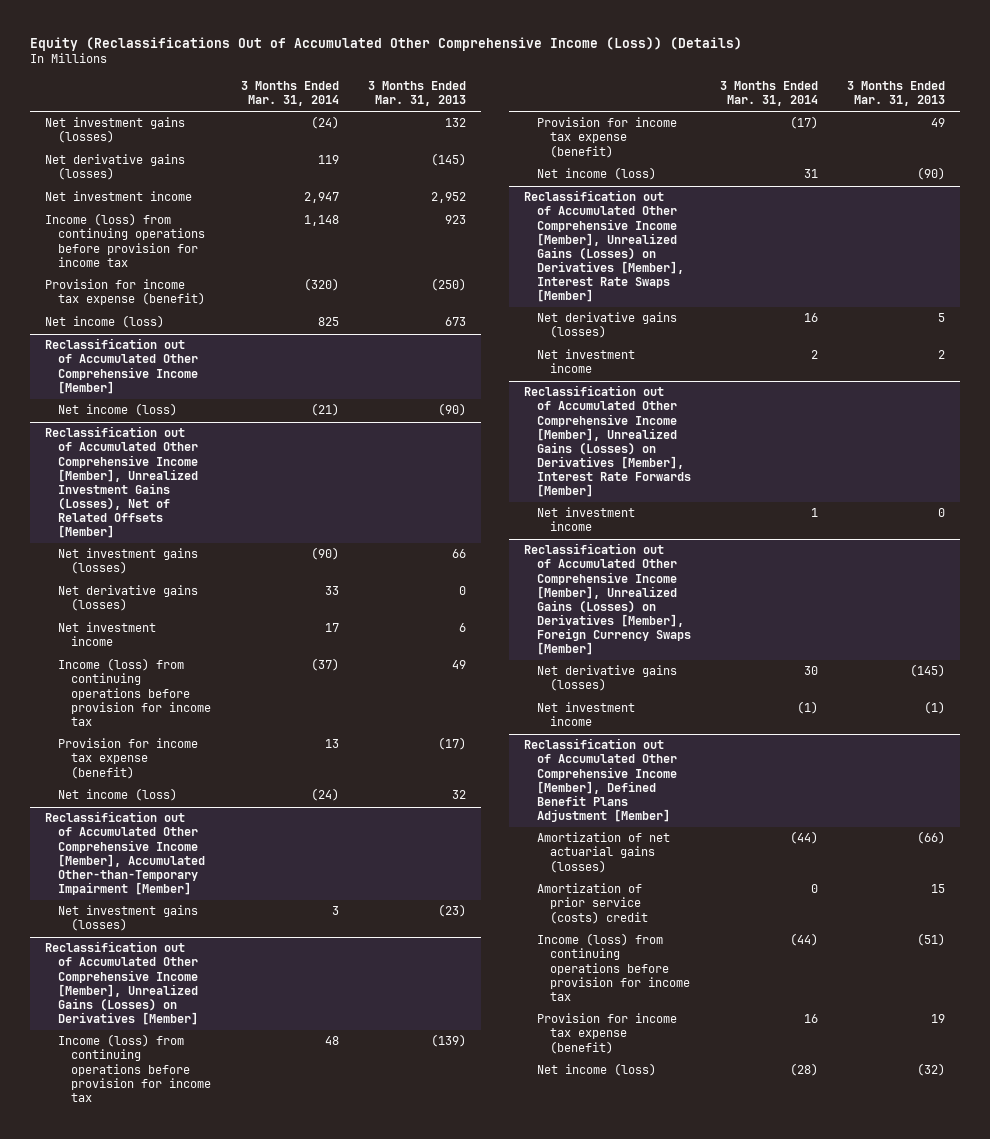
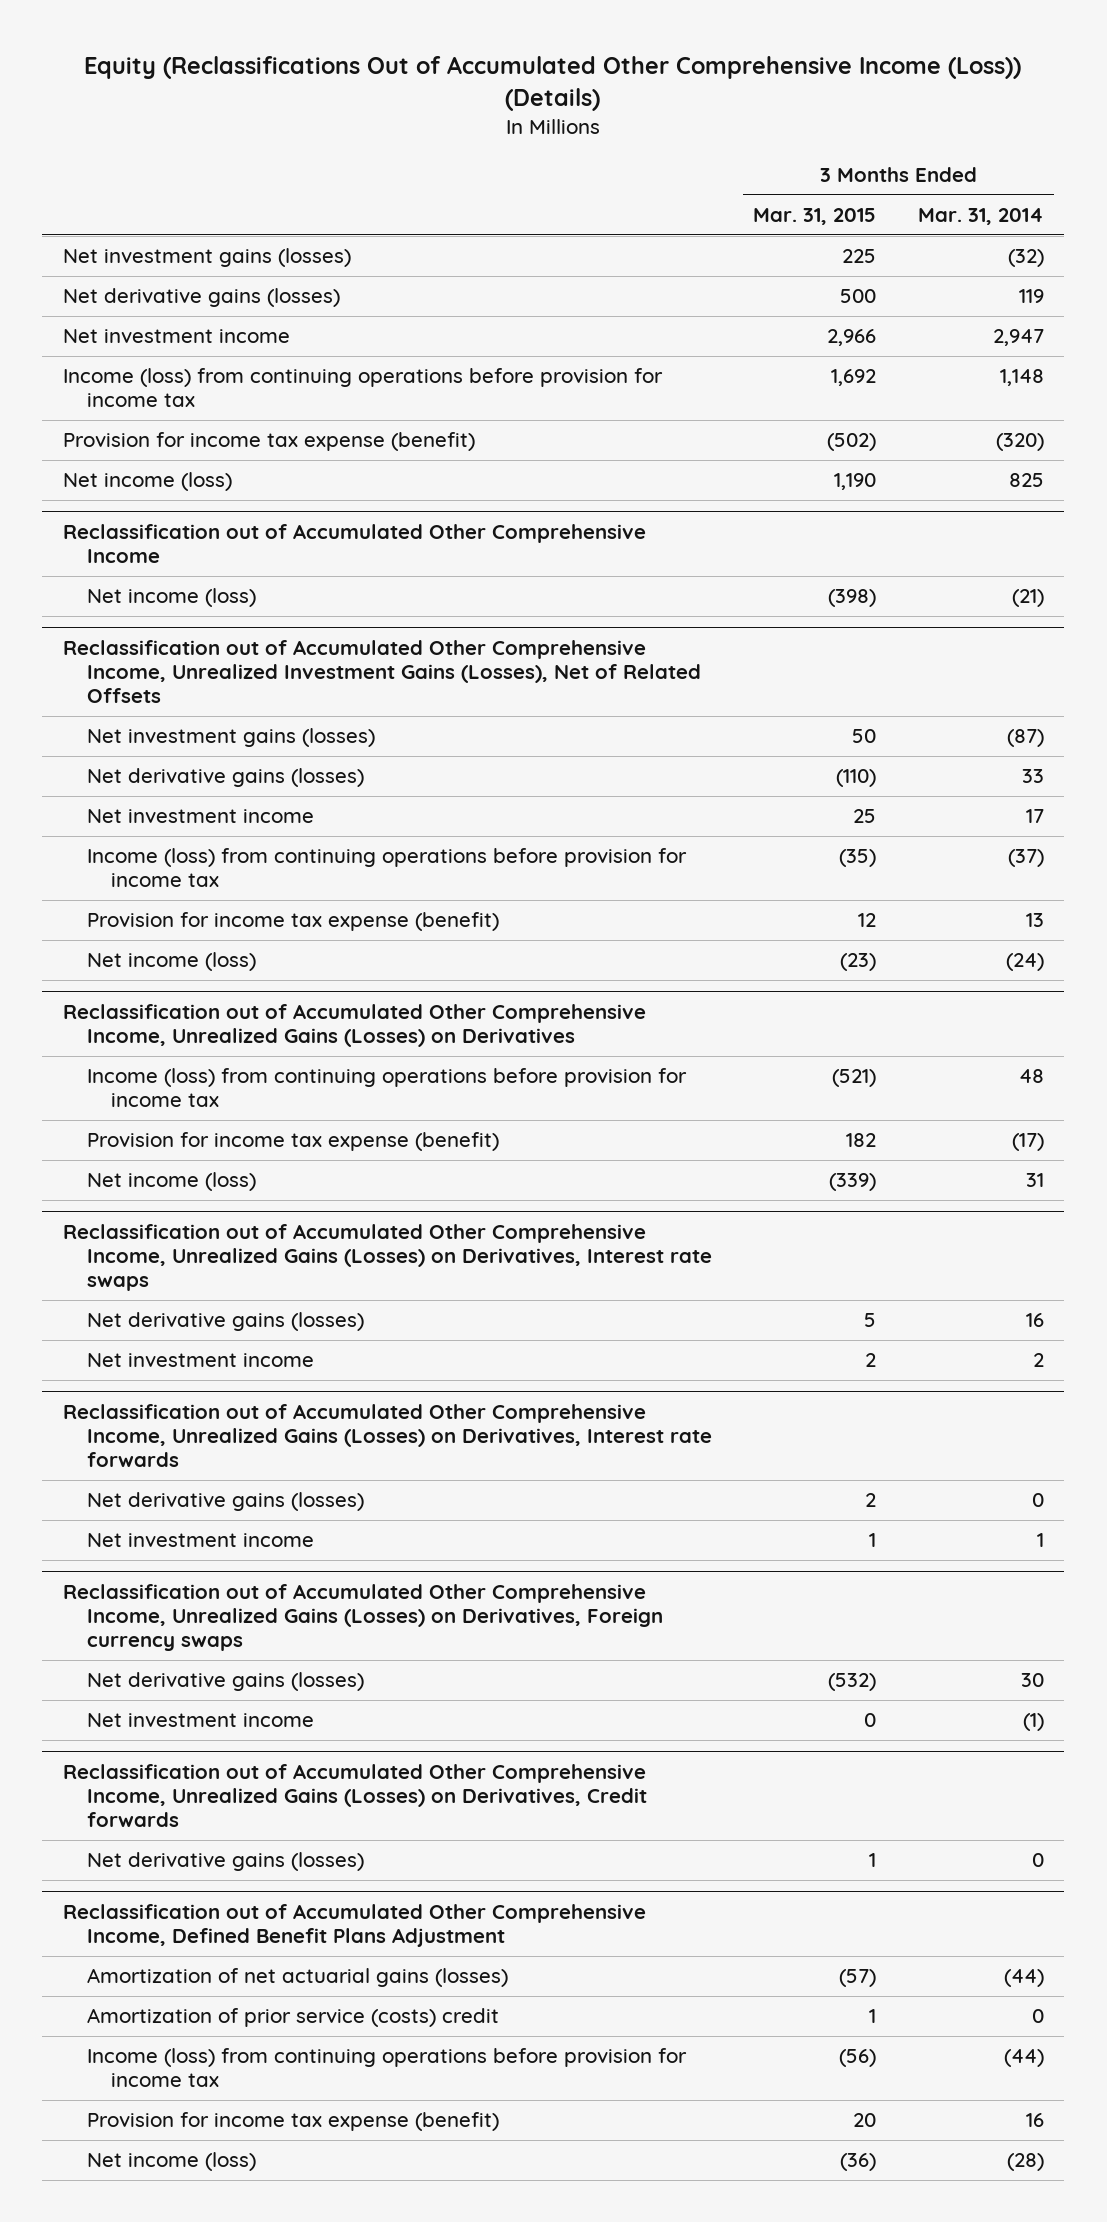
- | 3 Months Ended Mar. 31, 2014 | 3 Months Ended Mar. 31, 2013
+ | 3 Months Ended Mar. 31, 2015 | 3 Months Ended Mar. 31, 2014
- Net investment gains (losses) | (24) | 132
+ Net investment gains (losses) | 225 | (32)
- Reclassification out of Accumulated Other Comprehensive Income [Member]
+ Reclassification out of Accumulated Other Comprehensive Income
- Reclassification out of Accumulated Other Comprehensive Income [Member], Unrealized Investment Gains (Losses), Net of Related Offsets [Member]
- Net investment gains (losses) | (90) | 66
+ Reclassification out of Accumulated Other Comprehensive Income, Unrealized Investment Gains (Losses), Net of Related Offsets
+ Net investment gains (losses) | 50 | (87)
- Reclassification out of Accumulated Other Comprehensive Income [Member], Accumulated Other-than-Temporary Impairment [Member]
- Net investment gains (losses) | 3 | (23)
- Reclassification out of Accumulated Other Comprehensive Income [Member], Unrealized Gains (Losses) on Derivatives [Member]
+ Reclassification out of Accumulated Other Comprehensive Income, Unrealized Gains (Losses) on Derivatives
- Reclassification out of Accumulated Other Comprehensive Income [Member], Unrealized Gains (Losses) on Derivatives [Member], Interest Rate Swaps [Member]
+ Reclassification out of Accumulated Other Comprehensive Income, Unrealized Gains (Losses) on Derivatives, Interest rate swaps
- Reclassification out of Accumulated Other Comprehensive Income [Member], Unrealized Gains (Losses) on Derivatives [Member], Interest Rate Forwards [Member]
+ Reclassification out of Accumulated Other Comprehensive Income, Unrealized Gains (Losses) on Derivatives, Interest rate forwards
+ Net derivative gains (losses) | 2 | 0
- Reclassification out of Accumulated Other Comprehensive Income [Member], Unrealized Gains (Losses) on Derivatives [Member], Foreign Currency Swaps [Member]
+ Reclassification out of Accumulated Other Comprehensive Income, Unrealized Gains (Losses) on Derivatives, Foreign currency swaps
- Reclassification out of Accumulated Other Comprehensive Income [Member], Defined Benefit Plans Adjustment [Member]
+ Reclassification out of Accumulated Other Comprehensive Income, Unrealized Gains (Losses) on Derivatives, Credit forwards
+ Net derivative gains (losses) | 1 | 0
+ Reclassification out of Accumulated Other Comprehensive Income, Defined Benefit Plans Adjustment

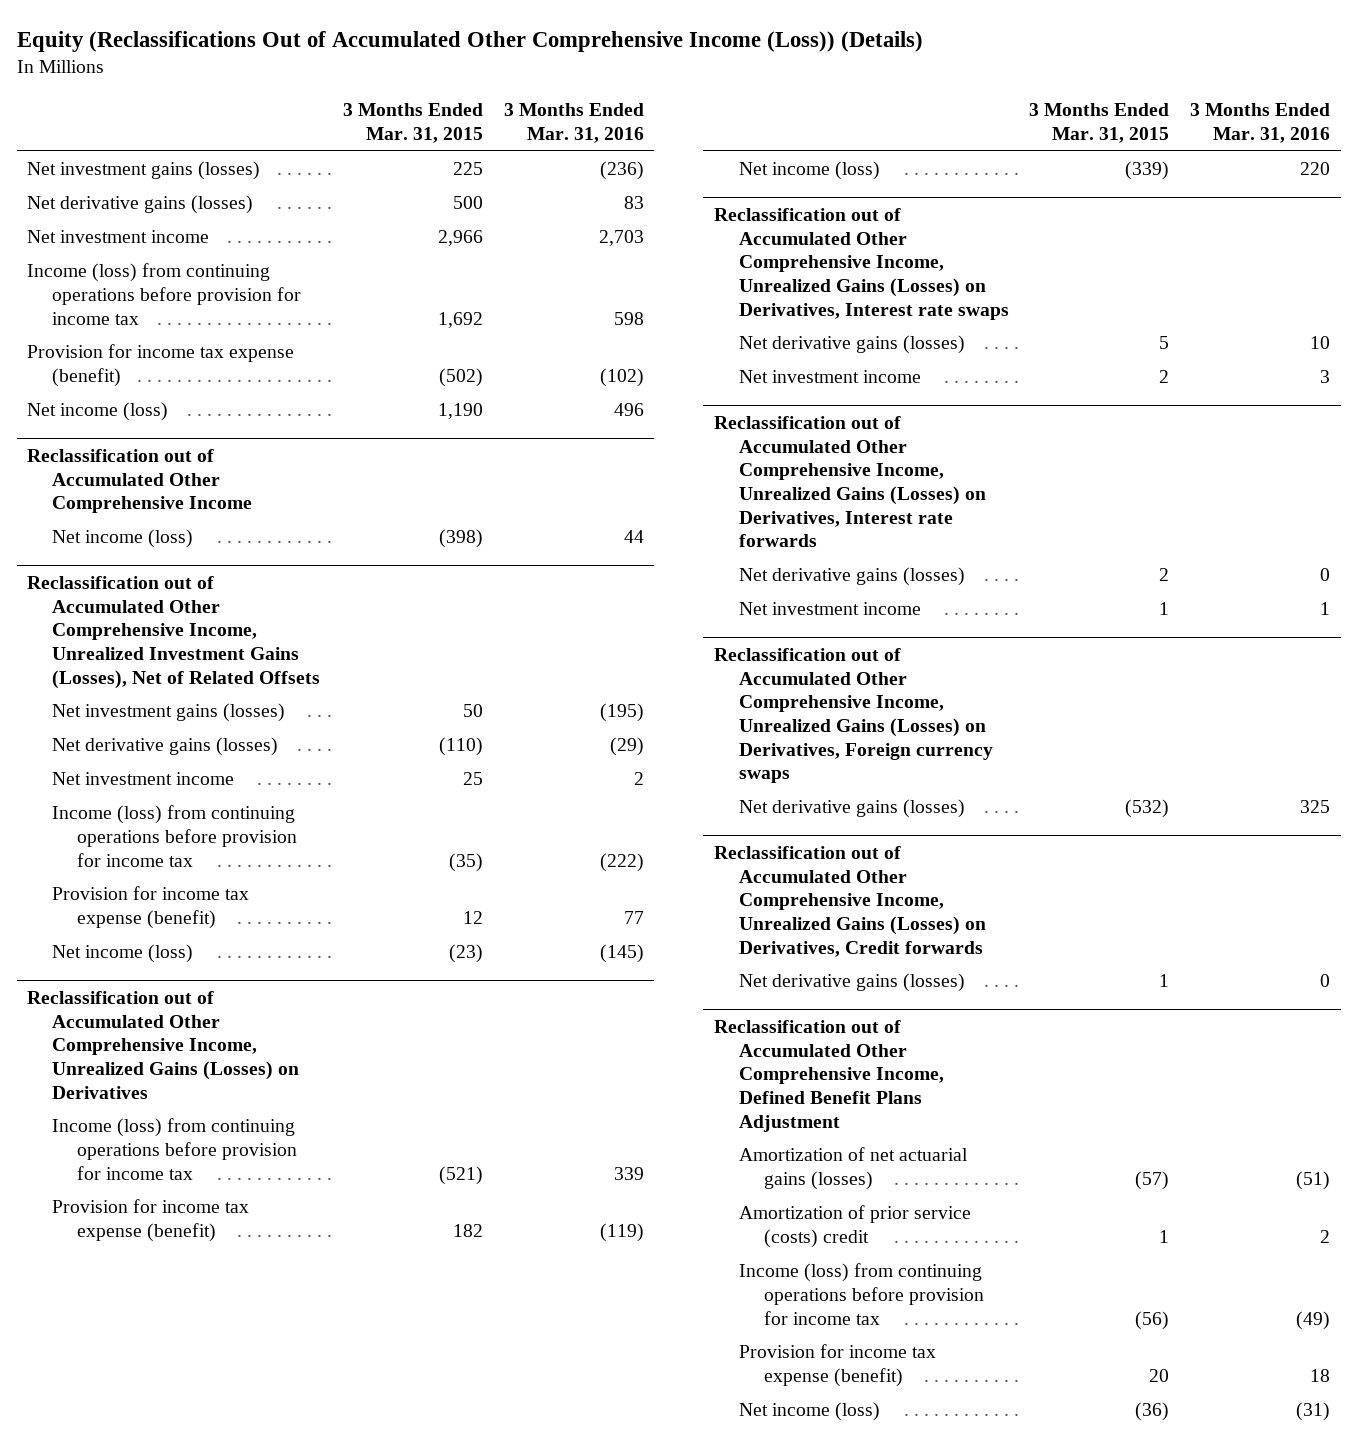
- | 3 Months Ended Mar. 31, 2015 | 3 Months Ended Mar. 31, 2014
+ | 3 Months Ended Mar. 31, 2015 | 3 Months Ended Mar. 31, 2016
@ Reclassification out of Accumulated Other Comprehensive Income, Unrealized Gains (Losses) on Derivatives, Foreign currency swaps
- Net investment income | 0 | (1)

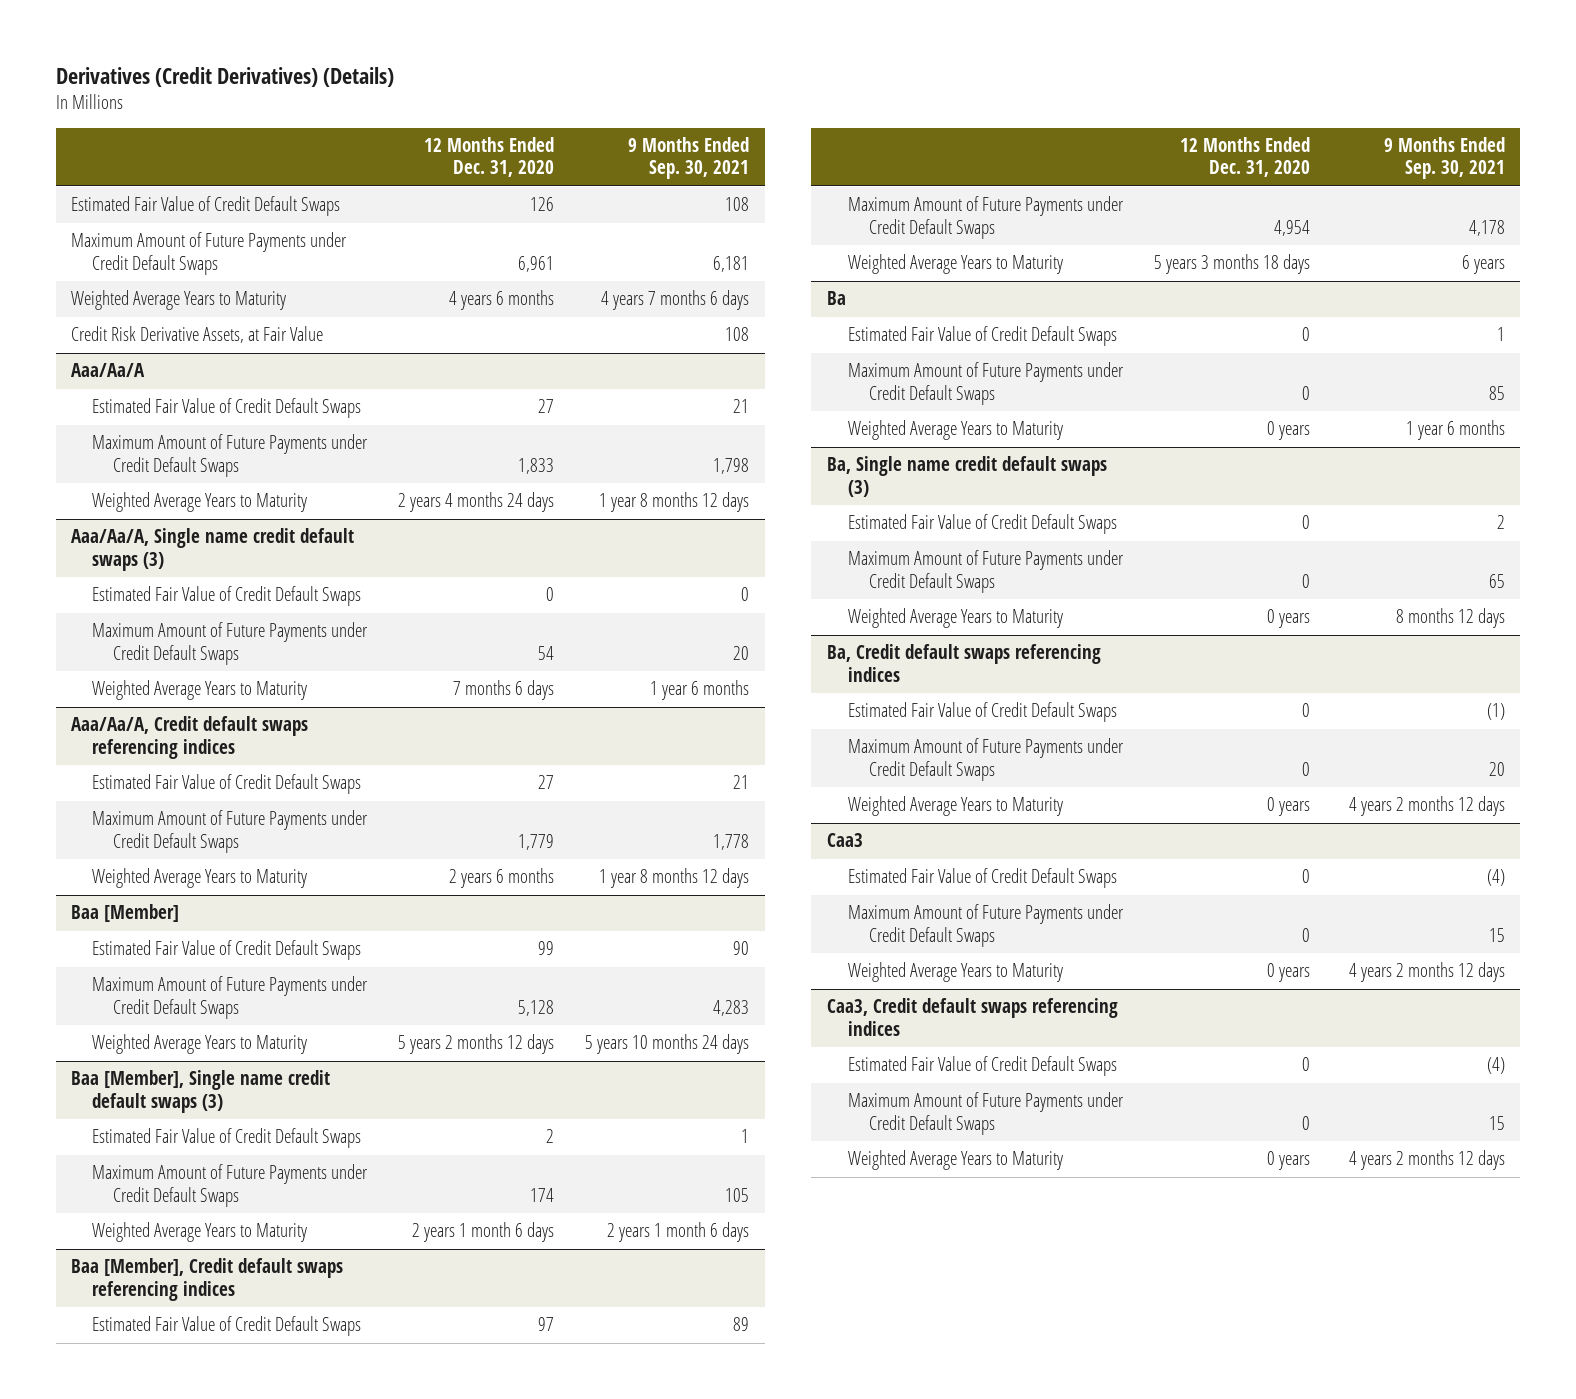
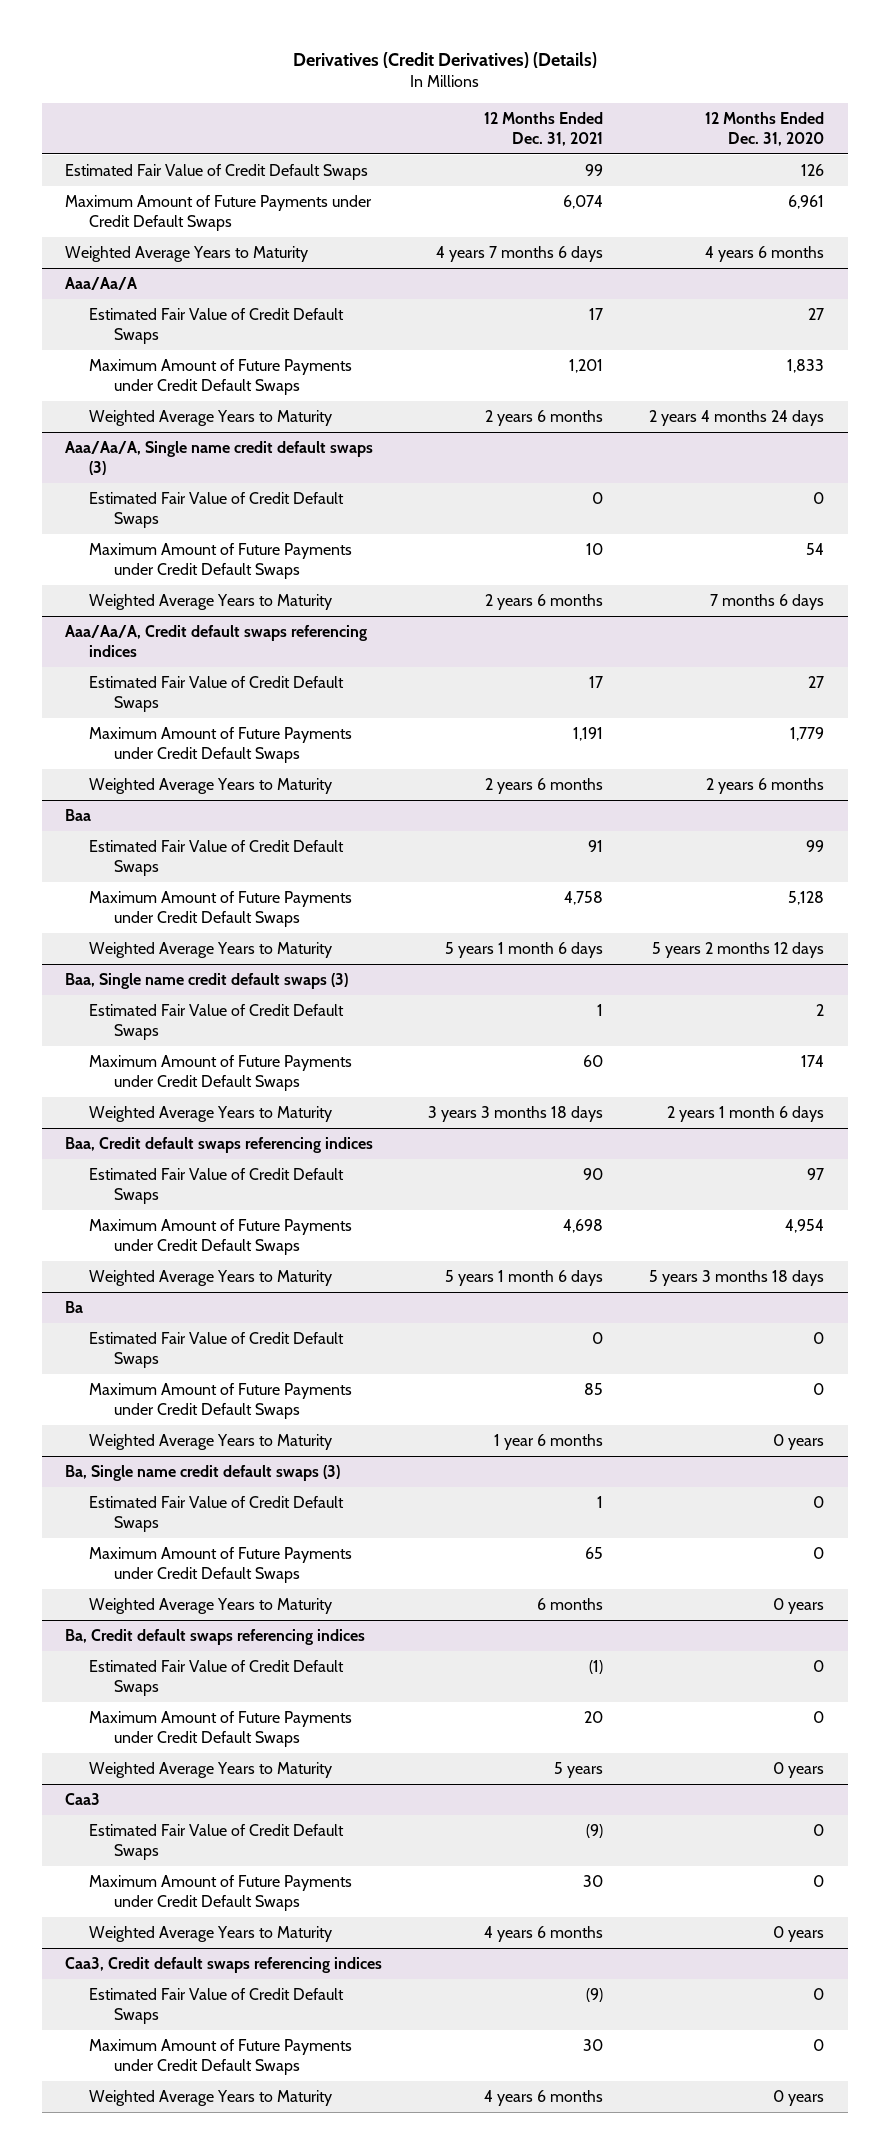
- | 12 Months Ended Dec. 31, 2020 | 9 Months Ended Sep. 30, 2021
+ | 12 Months Ended Dec. 31, 2021 | 12 Months Ended Dec. 31, 2020
- Credit Risk Derivative Assets, at Fair Value | | 108
- Baa [Member]
+ Baa
- Baa [Member], Single name credit default swaps (3)
+ Baa, Single name credit default swaps (3)
- Baa [Member], Credit default swaps referencing indices
+ Baa, Credit default swaps referencing indices

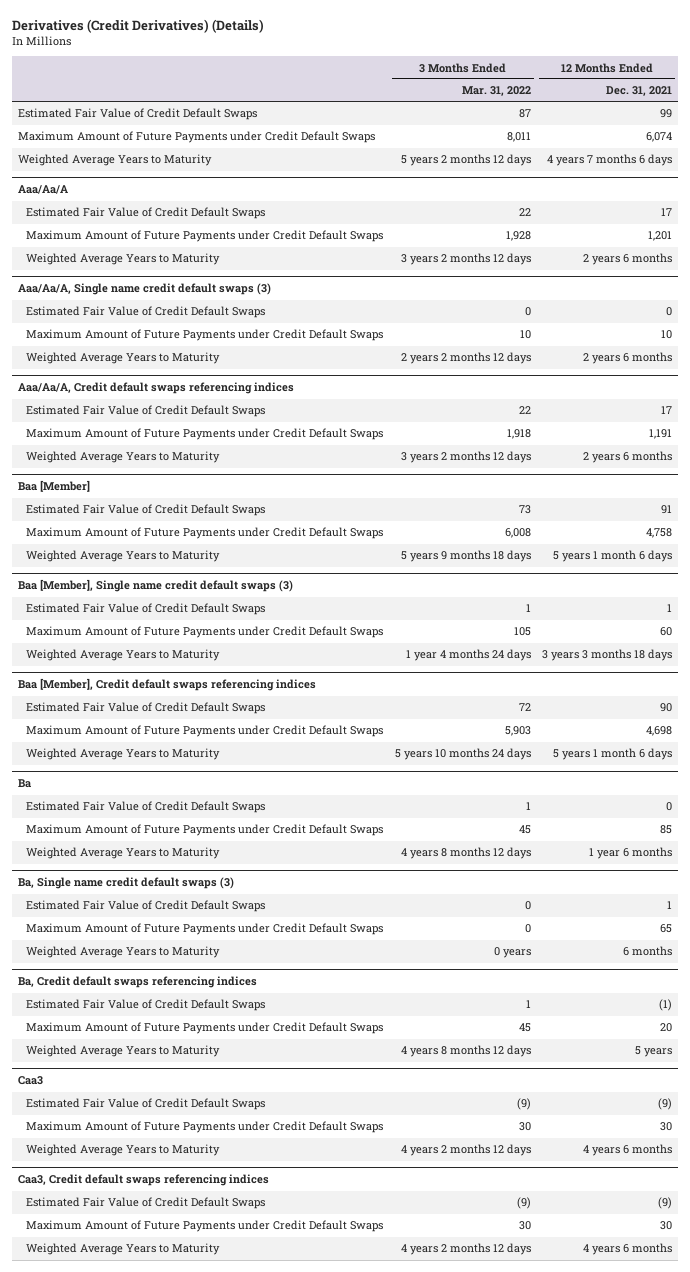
- | 12 Months Ended Dec. 31, 2021 | 12 Months Ended Dec. 31, 2020
+ | 3 Months Ended Mar. 31, 2022 | 12 Months Ended Dec. 31, 2021
- Baa
+ Baa [Member]
- Baa, Single name credit default swaps (3)
+ Baa [Member], Single name credit default swaps (3)
- Baa, Credit default swaps referencing indices
+ Baa [Member], Credit default swaps referencing indices

